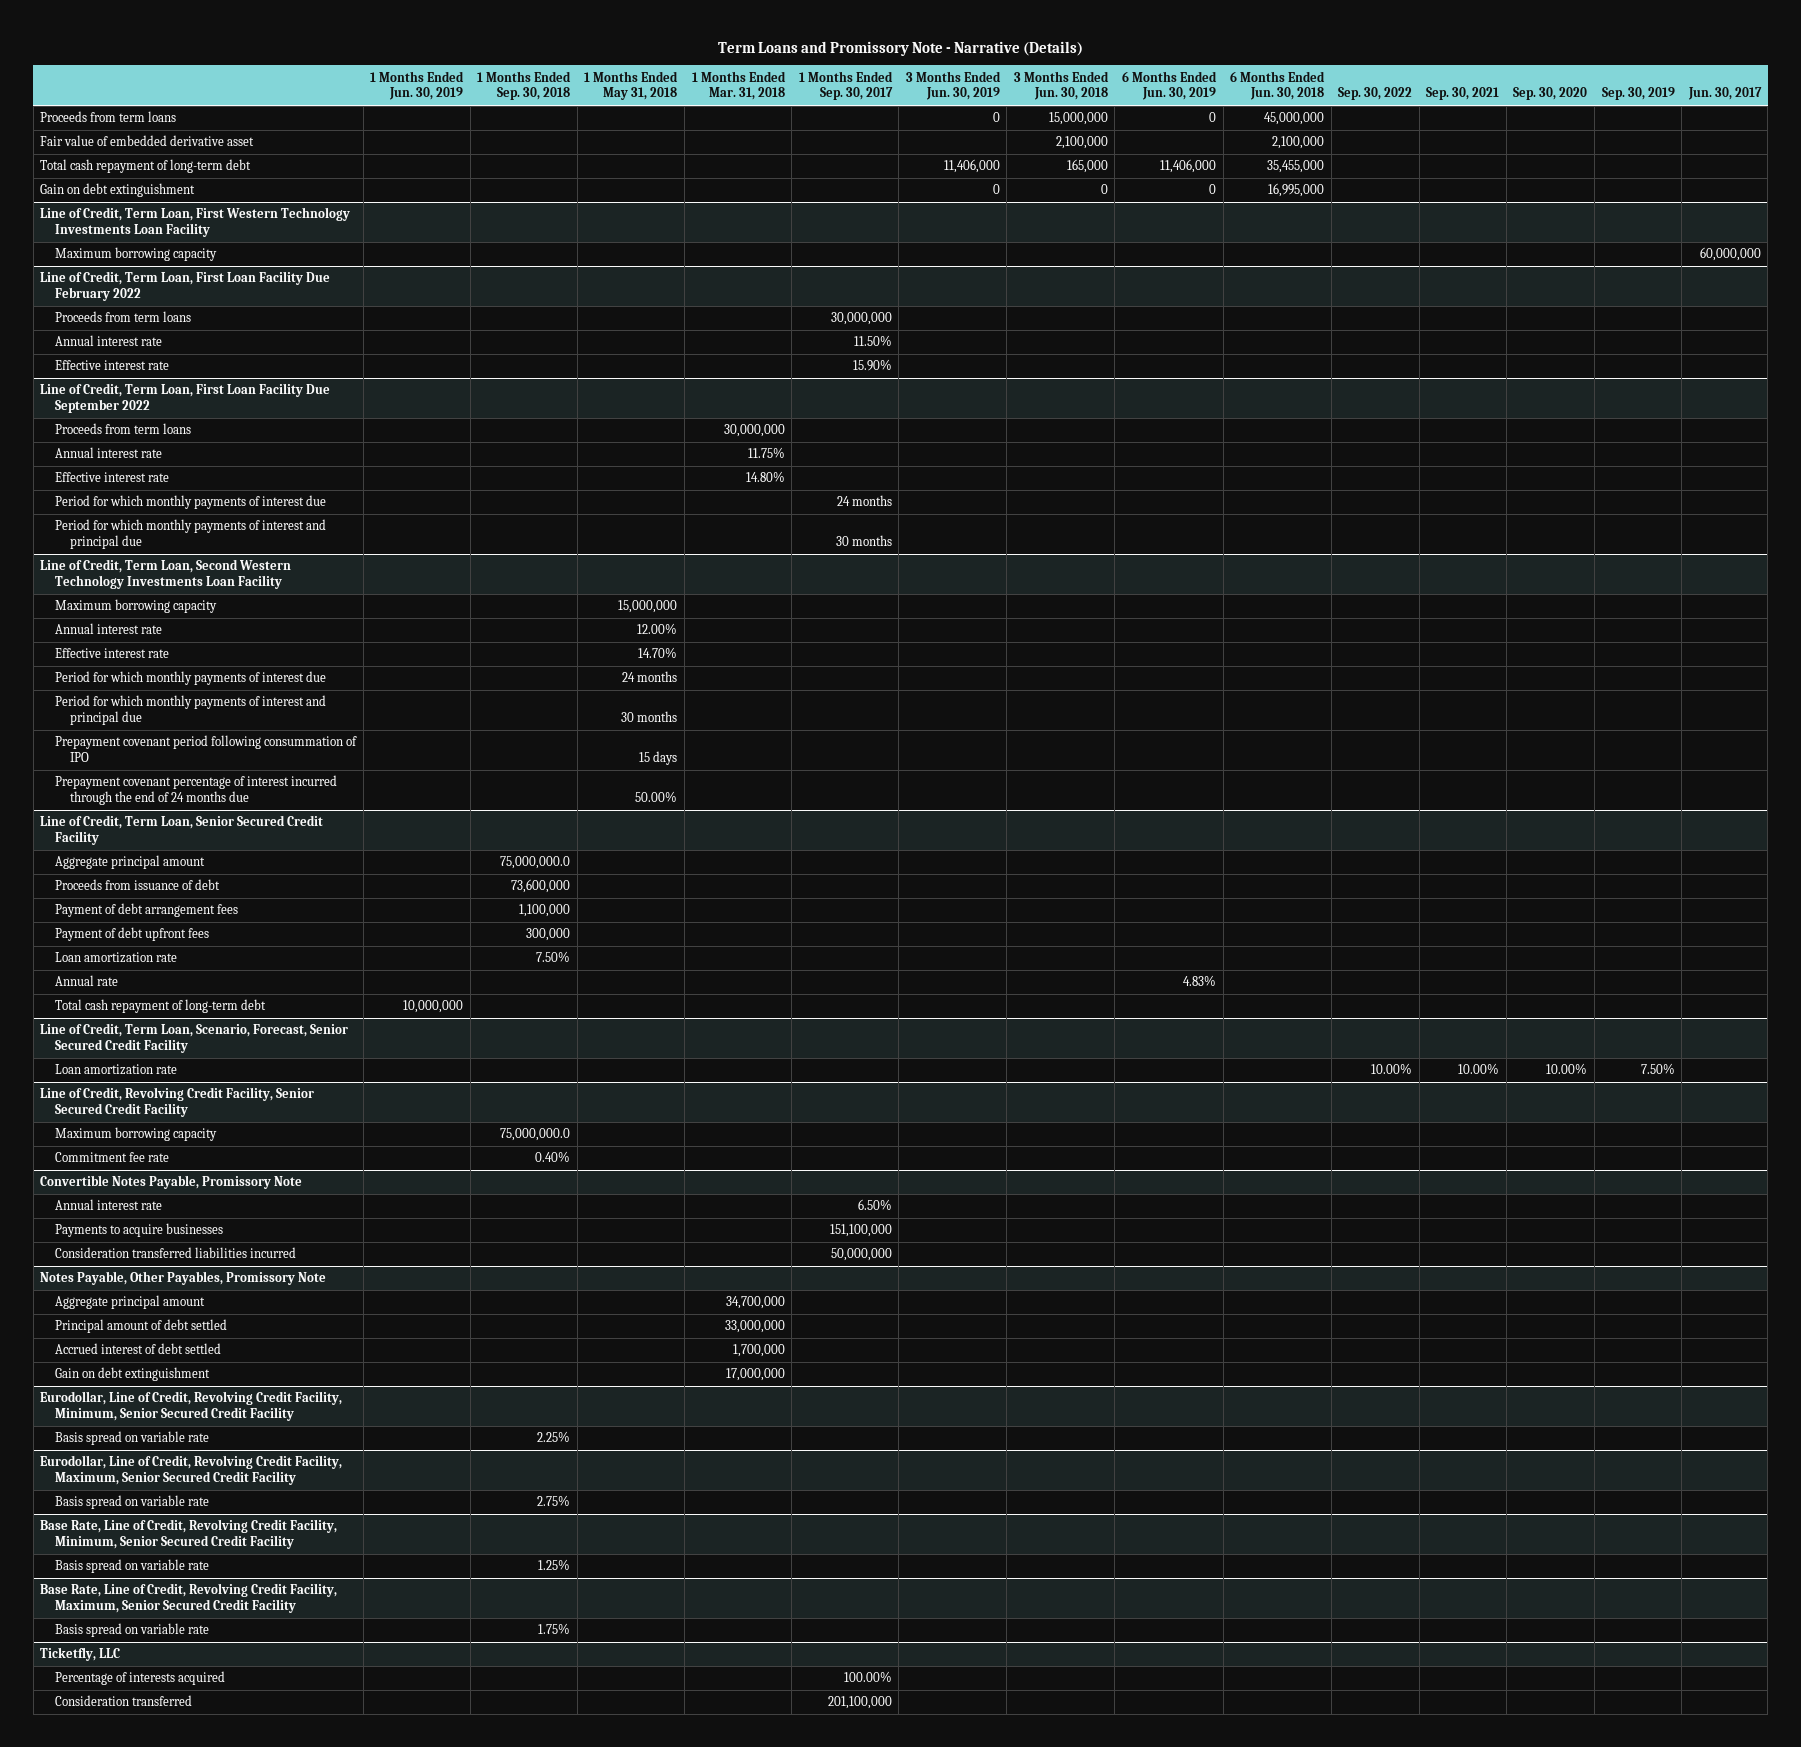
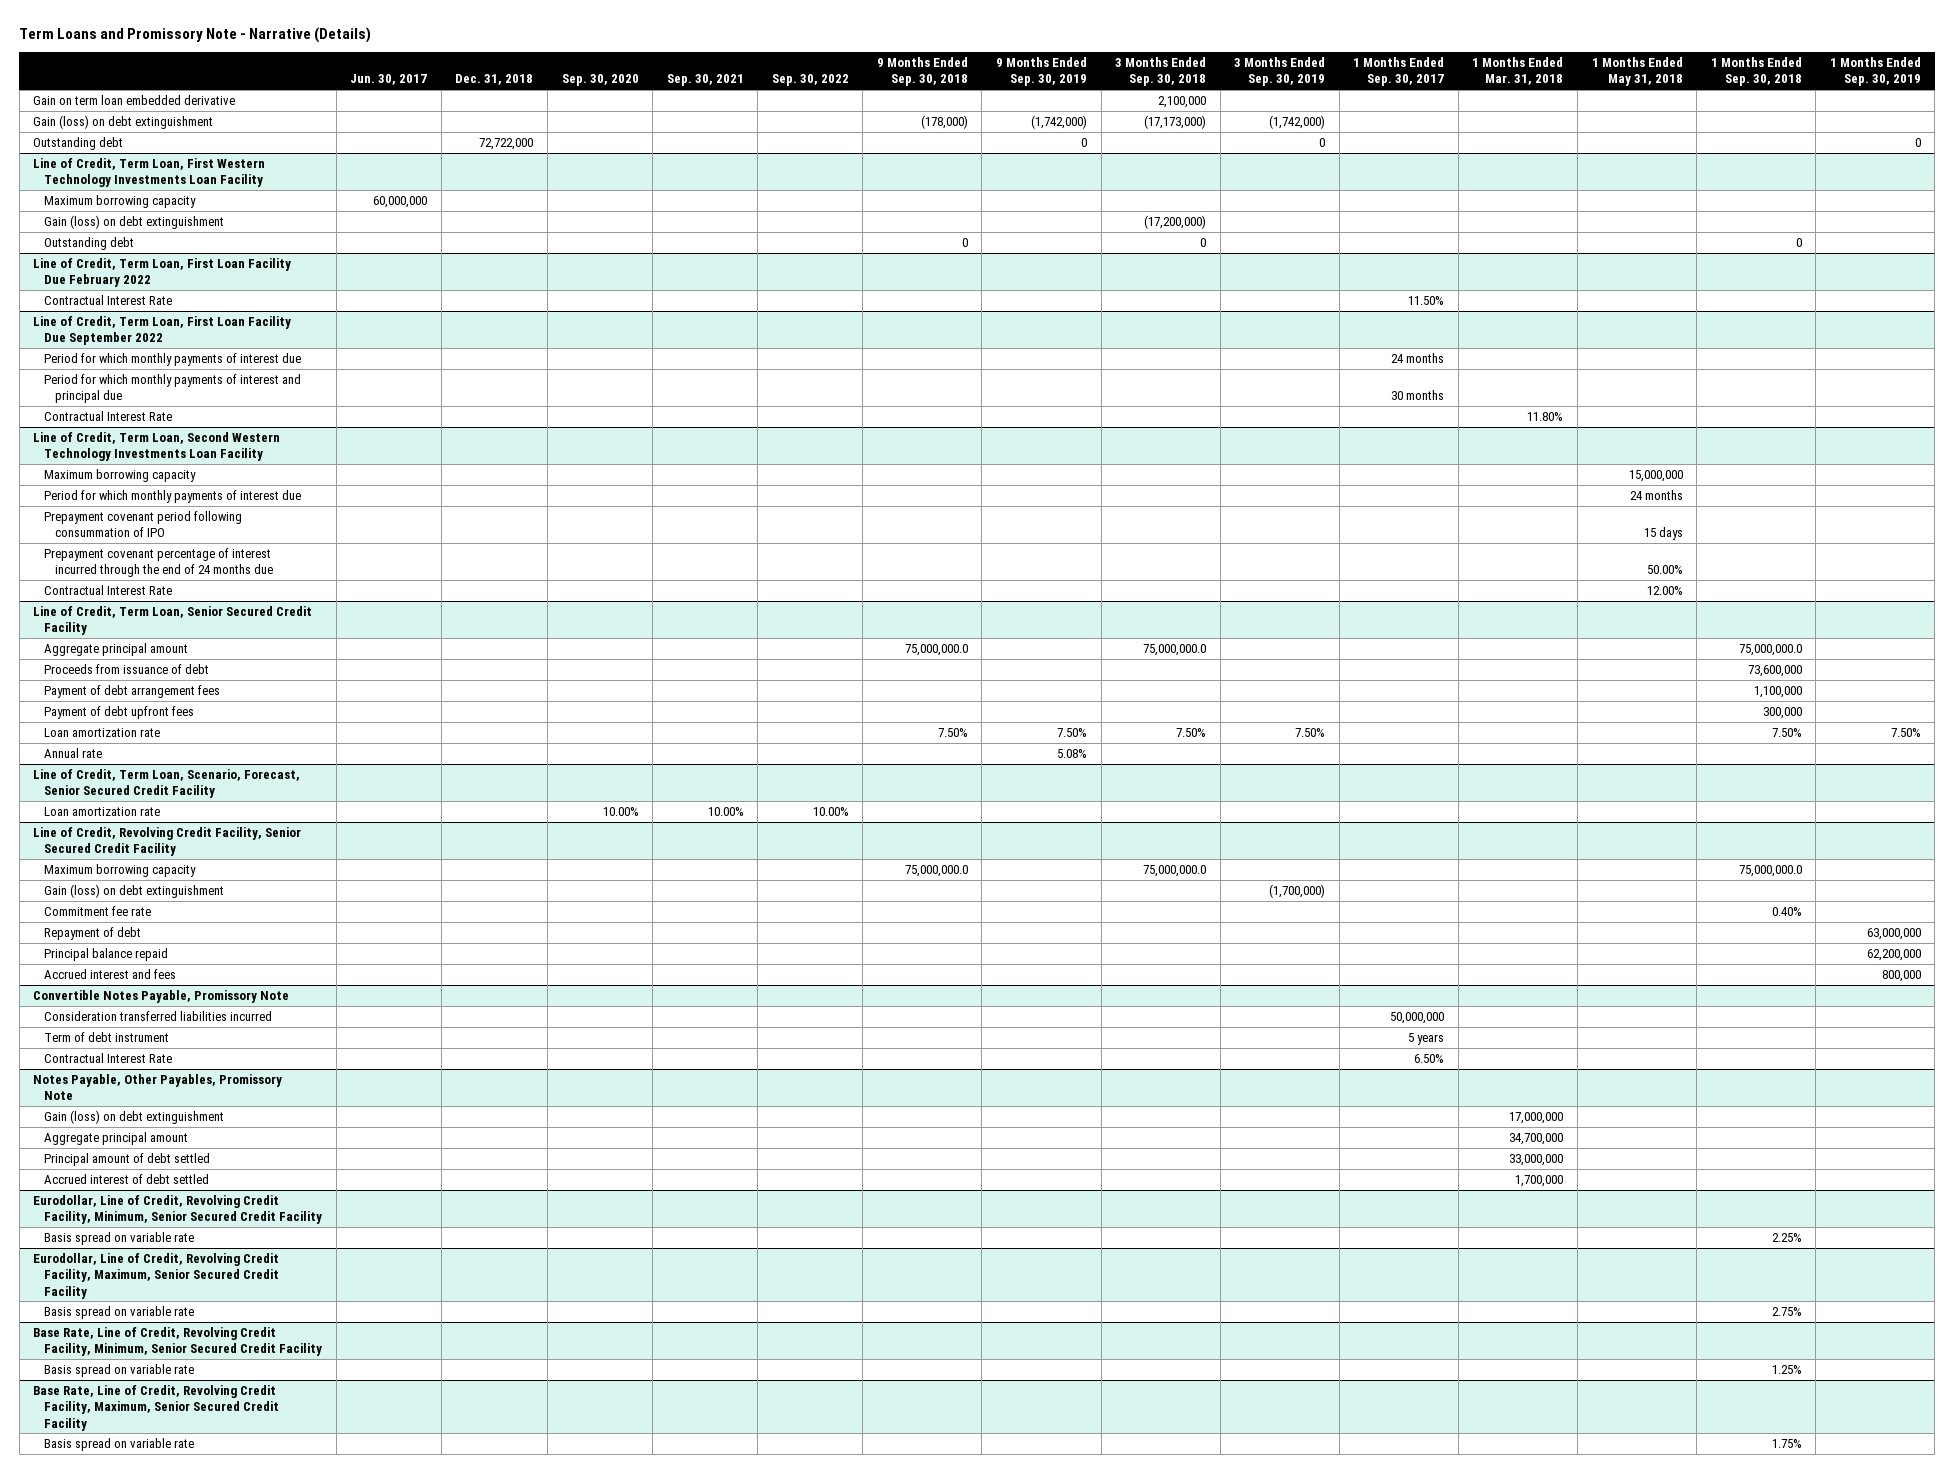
- | 1 Months Ended Jun. 30, 2019 | 1 Months Ended Sep. 30, 2018 | 1 Months Ended May 31, 2018 | 1 Months Ended Mar. 31, 2018 | 1 Months Ended Sep. 30, 2017 | 3 Months Ended Jun. 30, 2019 | 3 Months Ended Jun. 30, 2018 | 6 Months Ended Jun. 30, 2019 | 6 Months Ended Jun. 30, 2018 | Sep. 30, 2022 | Sep. 30, 2021 | Sep. 30, 2020 | Sep. 30, 2019 | Jun. 30, 2017
+ | Jun. 30, 2017 | Dec. 31, 2018 | Sep. 30, 2020 | Sep. 30, 2021 | Sep. 30, 2022 | 9 Months Ended Sep. 30, 2018 | 9 Months Ended Sep. 30, 2019 | 3 Months Ended Sep. 30, 2018 | 3 Months Ended Sep. 30, 2019 | 1 Months Ended Sep. 30, 2017 | 1 Months Ended Mar. 31, 2018 | 1 Months Ended May 31, 2018 | 1 Months Ended Sep. 30, 2018 | 1 Months Ended Sep. 30, 2019
- Proceeds from term loans | | | | | | 0 | 15,000,000 | 0 | 45,000,000 | | | | |
- Fair value of embedded derivative asset | | | | | | | 2,100,000 | | 2,100,000 | | | | |
- Total cash repayment of long-term debt | | | | | | 11,406,000 | 165,000 | 11,406,000 | 35,455,000 | | | | |
- Gain on debt extinguishment | | | | | | 0 | 0 | 0 | 16,995,000 | | | | |
+ Gain on term loan embedded derivative | | | | | | | | 2,100,000 | | | | | |
+ Gain (loss) on debt extinguishment | | | | | | (178,000) | (1,742,000) | (17,173,000) | (1,742,000) | | | | |
+ Outstanding debt | | 72,722,000 | | | | | 0 | | 0 | | | | | 0
@ Line of Credit, Term Loan, First Western Technology Investments Loan Facility
+ Gain (loss) on debt extinguishment | | | | | | | | (17,200,000) | | | | | |
+ Outstanding debt | | | | | | 0 | | 0 | | | | | 0 |
@ Line of Credit, Term Loan, First Loan Facility Due February 2022
- Proceeds from term loans | | | | | 30,000,000 | | | | | | | | |
- Annual interest rate | | | | | 11.50% | | | | | | | | |
- Effective interest rate | | | | | 15.90% | | | | | | | | |
+ Contractual Interest Rate | | | | | | | | | | 11.50% | | | |
@ Line of Credit, Term Loan, First Loan Facility Due September 2022
- Proceeds from term loans | | | | 30,000,000 | | | | | | | | | |
- Annual interest rate | | | | 11.75% | | | | | | | | | |
- Effective interest rate | | | | 14.80% | | | | | | | | | |
+ Contractual Interest Rate | | | | | | | | | | | 11.80% | | |
@ Line of Credit, Term Loan, Second Western Technology Investments Loan Facility
- Annual interest rate | | | 12.00% | | | | | | | | | | |
- Effective interest rate | | | 14.70% | | | | | | | | | | |
- Period for which monthly payments of interest and principal due | | | 30 months | | | | | | | | | | |
+ Contractual Interest Rate | | | | | | | | | | | | 12.00% | |
@ Line of Credit, Term Loan, Senior Secured Credit Facility
- Total cash repayment of long-term debt | 10,000,000 | | | | | | | | | | | | |
@ Line of Credit, Revolving Credit Facility, Senior Secured Credit Facility
+ Gain (loss) on debt extinguishment | | | | | | | | | (1,700,000) | | | | |
+ Repayment of debt | | | | | | | | | | | | | | 63,000,000
+ Principal balance repaid | | | | | | | | | | | | | | 62,200,000
+ Accrued interest and fees | | | | | | | | | | | | | | 800,000
@ Convertible Notes Payable, Promissory Note
- Annual interest rate | | | | | 6.50% | | | | | | | | |
- Payments to acquire businesses | | | | | 151,100,000 | | | | | | | | |
+ Term of debt instrument | | | | | | | | | | 5 years | | | |
+ Contractual Interest Rate | | | | | | | | | | 6.50% | | | |
@ Notes Payable, Other Payables, Promissory Note
+ Gain (loss) on debt extinguishment | | | | | | | | | | | 17,000,000 | | |
- Gain on debt extinguishment | | | | 17,000,000 | | | | | | | | | |
- Ticketfly, LLC
- Percentage of interests acquired | | | | | 100.00% | | | | | | | | |
- Consideration transferred | | | | | 201,100,000 | | | | | | | | |

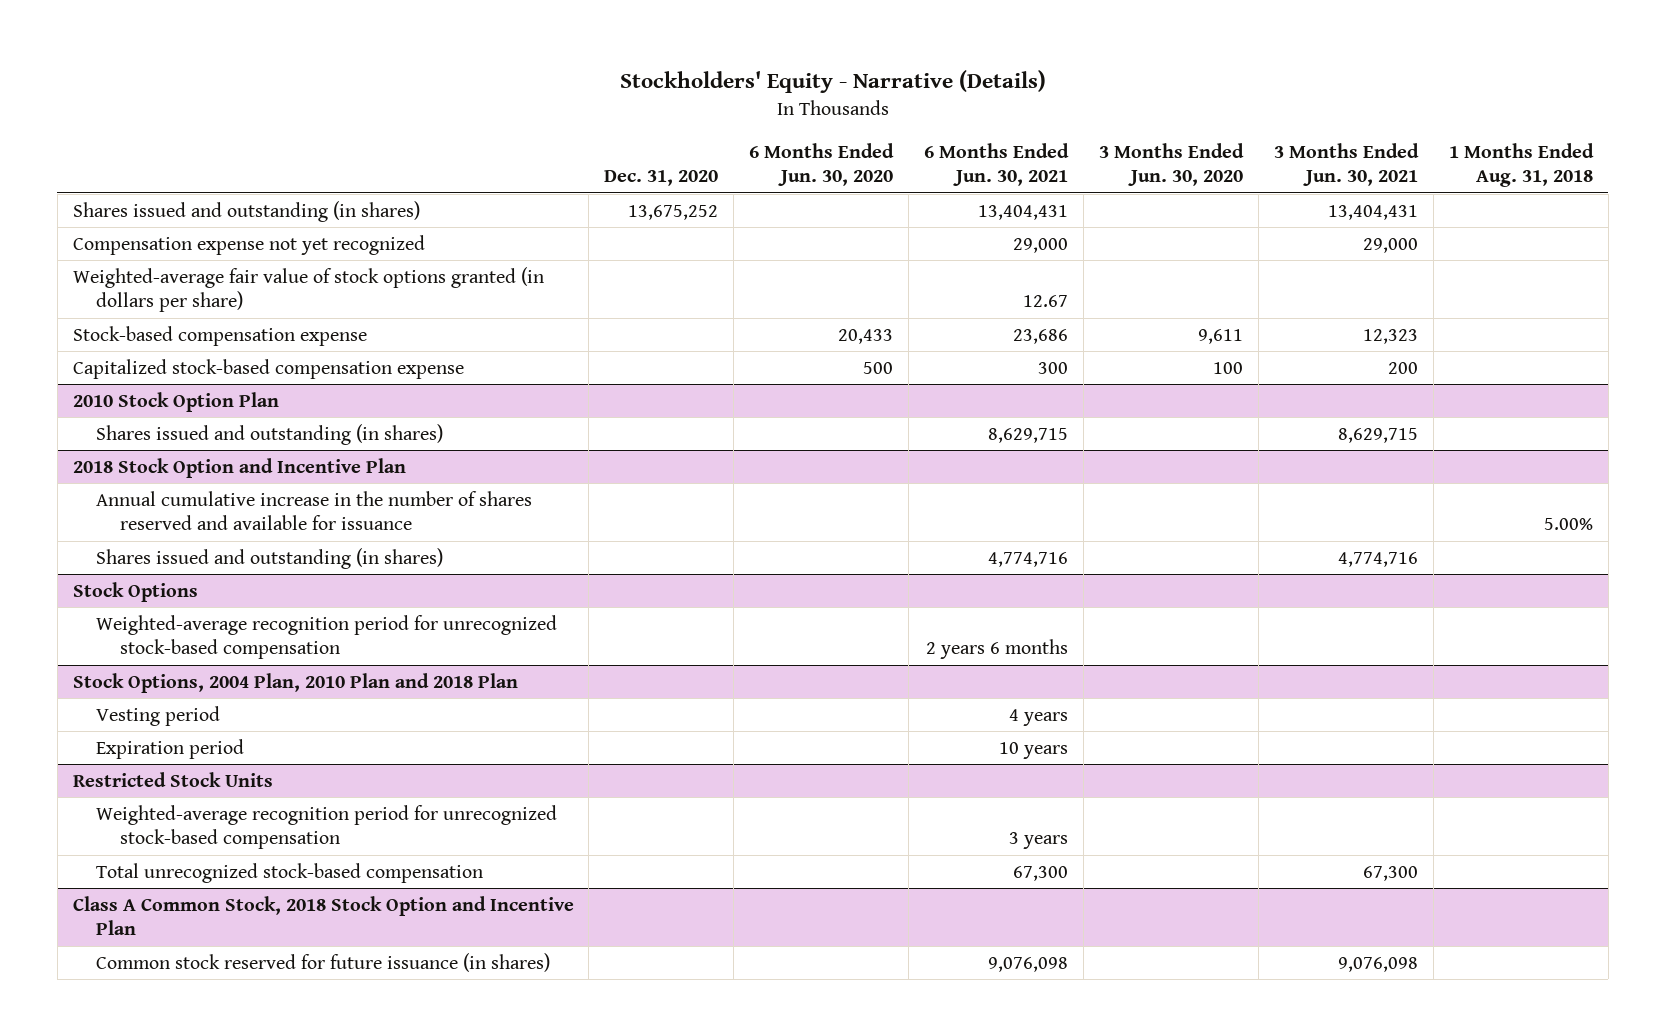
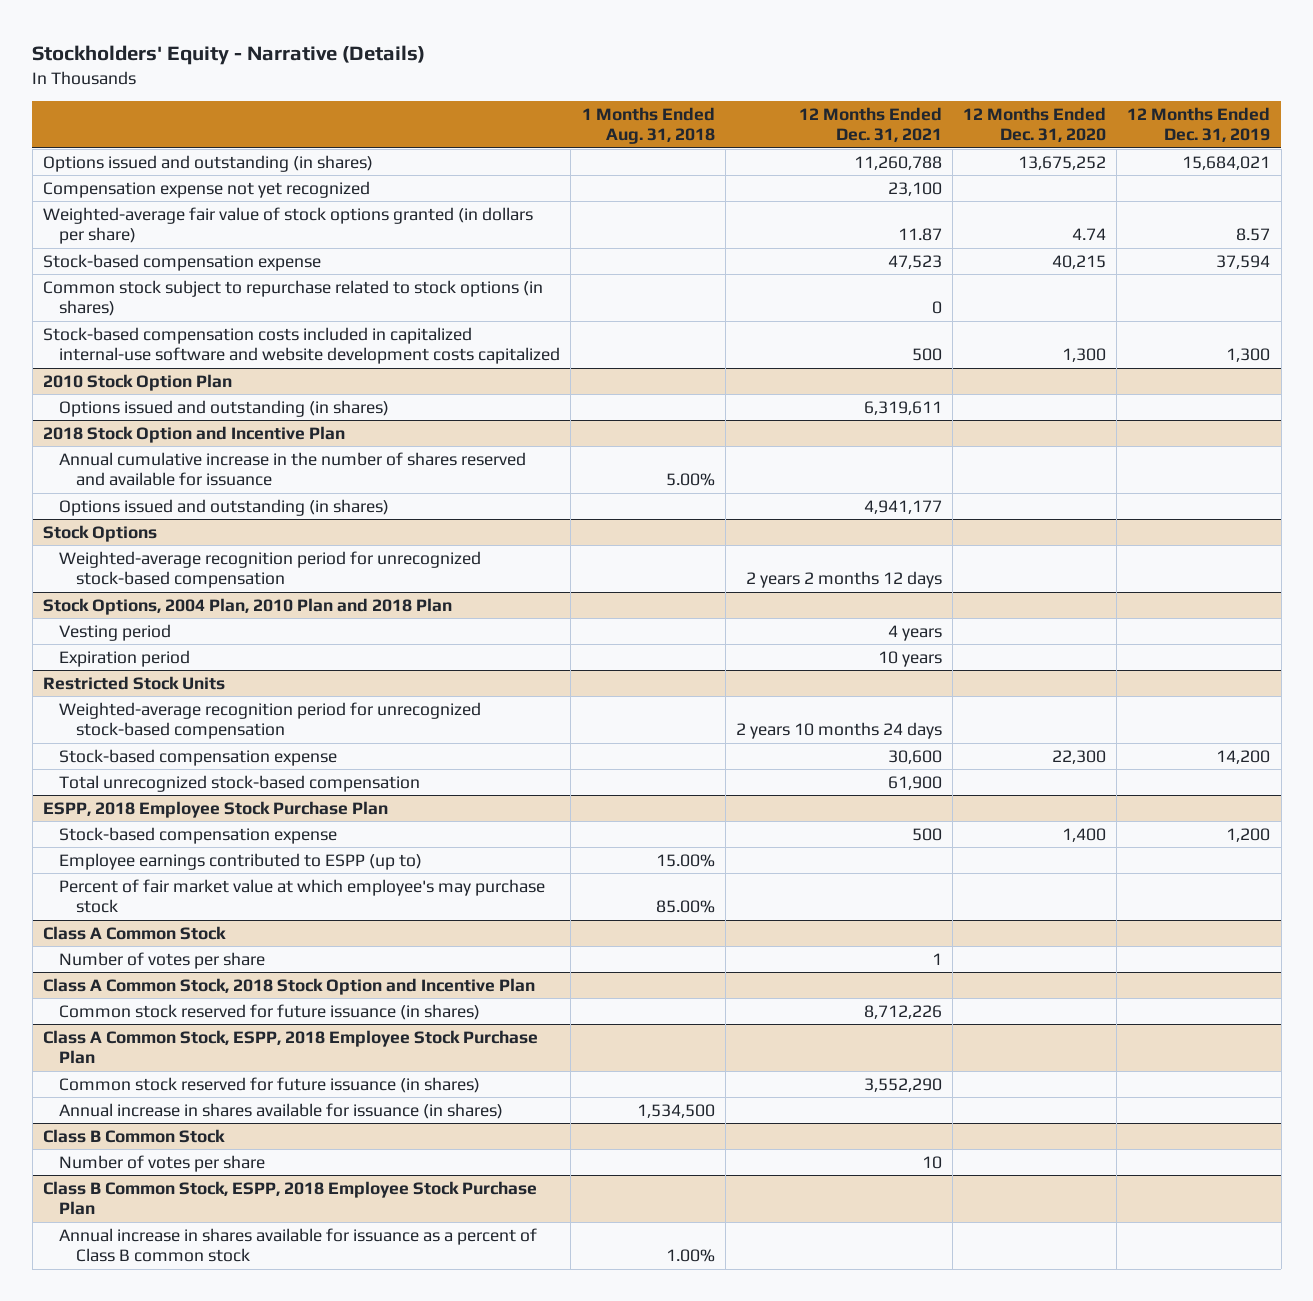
- | Dec. 31, 2020 | 6 Months Ended Jun. 30, 2020 | 6 Months Ended Jun. 30, 2021 | 3 Months Ended Jun. 30, 2020 | 3 Months Ended Jun. 30, 2021 | 1 Months Ended Aug. 31, 2018
+ | 1 Months Ended Aug. 31, 2018 | 12 Months Ended Dec. 31, 2021 | 12 Months Ended Dec. 31, 2020 | 12 Months Ended Dec. 31, 2019
- Shares issued and outstanding (in shares) | 13,675,252 | | 13,404,431 | | 13,404,431 |
+ Options issued and outstanding (in shares) | | 11,260,788 | 13,675,252 | 15,684,021
- Capitalized stock-based compensation expense | | 500 | 300 | 100 | 200 |
+ Common stock subject to repurchase related to stock options (in shares) | | 0 | |
+ Stock-based compensation costs included in capitalized internal-use software and website development costs capitalized | | 500 | 1,300 | 1,300
@ 2010 Stock Option Plan
- Shares issued and outstanding (in shares) | | | 8,629,715 | | 8,629,715 |
+ Options issued and outstanding (in shares) | | 6,319,611 | |
@ 2018 Stock Option and Incentive Plan
- Shares issued and outstanding (in shares) | | | 4,774,716 | | 4,774,716 |
+ Options issued and outstanding (in shares) | | 4,941,177 | |
@ Restricted Stock Units
+ Stock-based compensation expense | | 30,600 | 22,300 | 14,200
+ ESPP, 2018 Employee Stock Purchase Plan
+ Stock-based compensation expense | | 500 | 1,400 | 1,200
+ Employee earnings contributed to ESPP (up to) | 15.00% | | |
+ Percent of fair market value at which employee's may purchase stock | 85.00% | | |
+ Class A Common Stock
+ Number of votes per share | | 1 | |
+ Class A Common Stock, ESPP, 2018 Employee Stock Purchase Plan
+ Common stock reserved for future issuance (in shares) | | 3,552,290 | |
+ Annual increase in shares available for issuance (in shares) | 1,534,500 | | |
+ Class B Common Stock
+ Number of votes per share | | 10 | |
+ Class B Common Stock, ESPP, 2018 Employee Stock Purchase Plan
+ Annual increase in shares available for issuance as a percent of Class B common stock | 1.00% | | |

